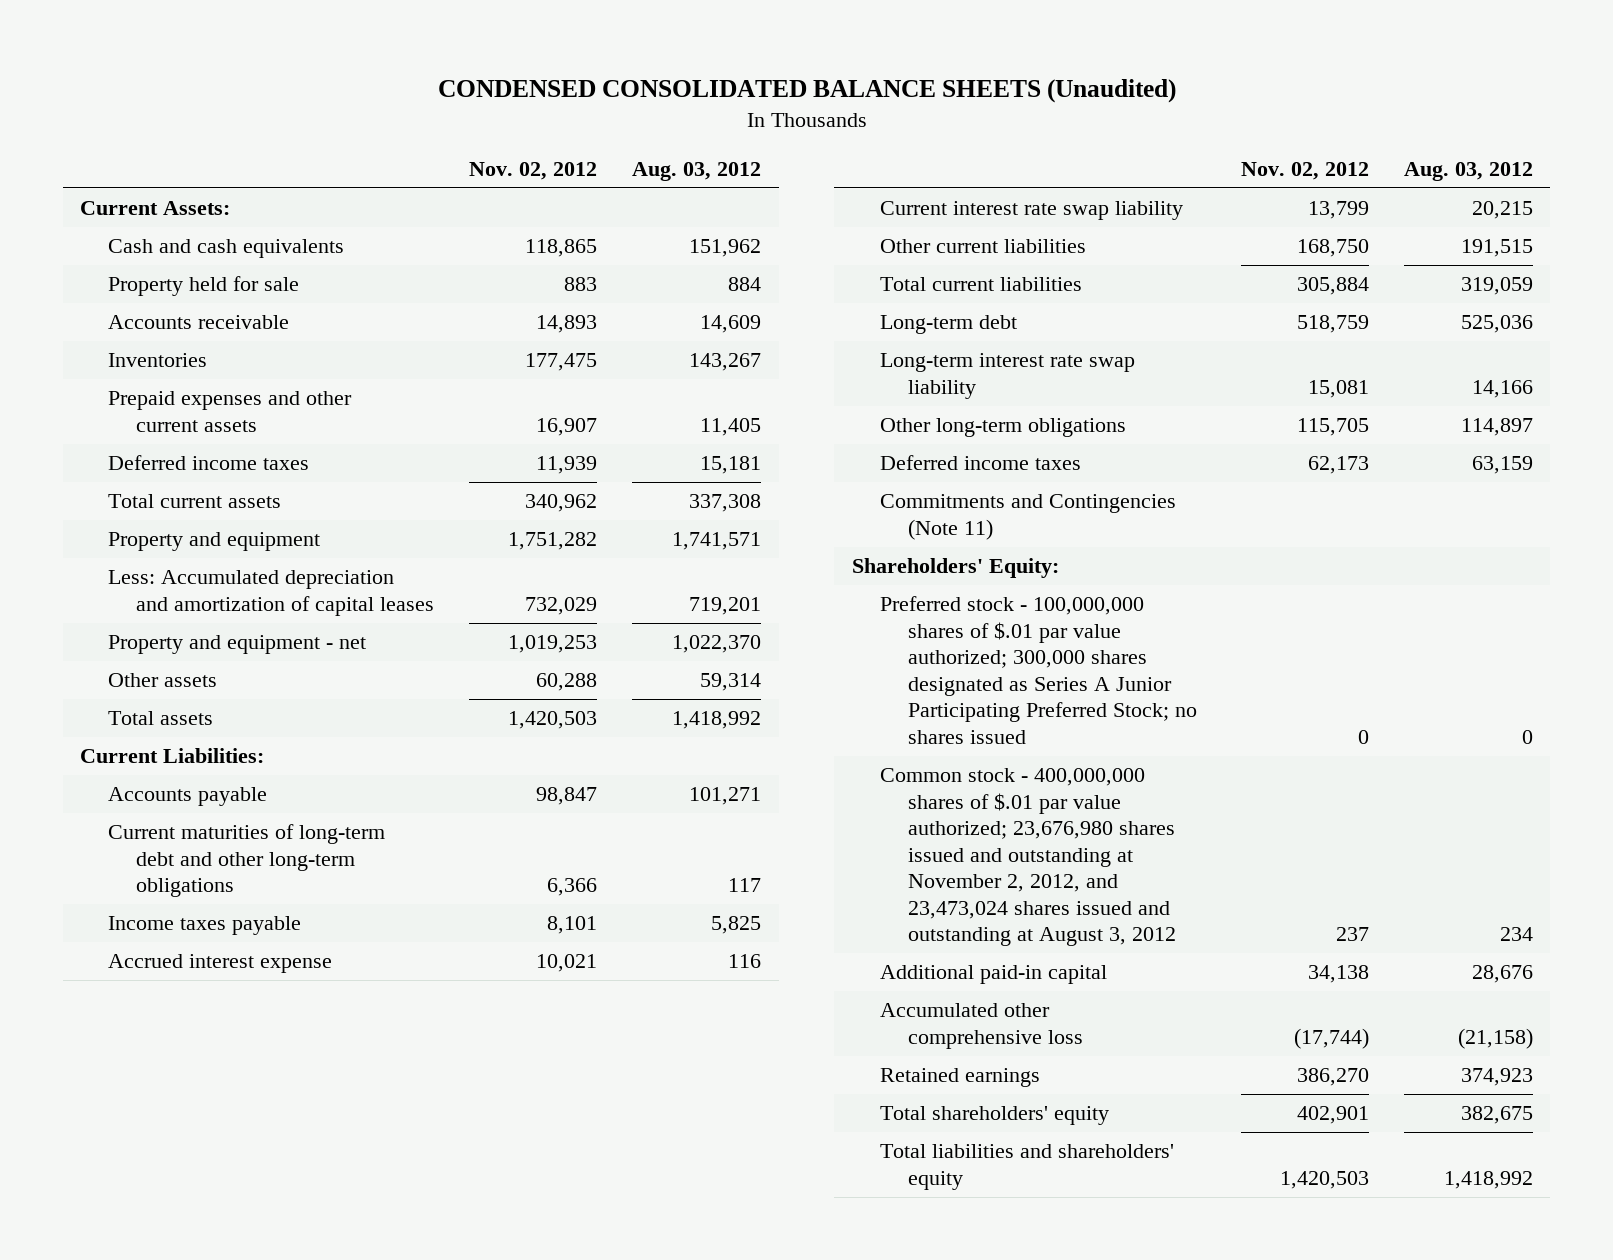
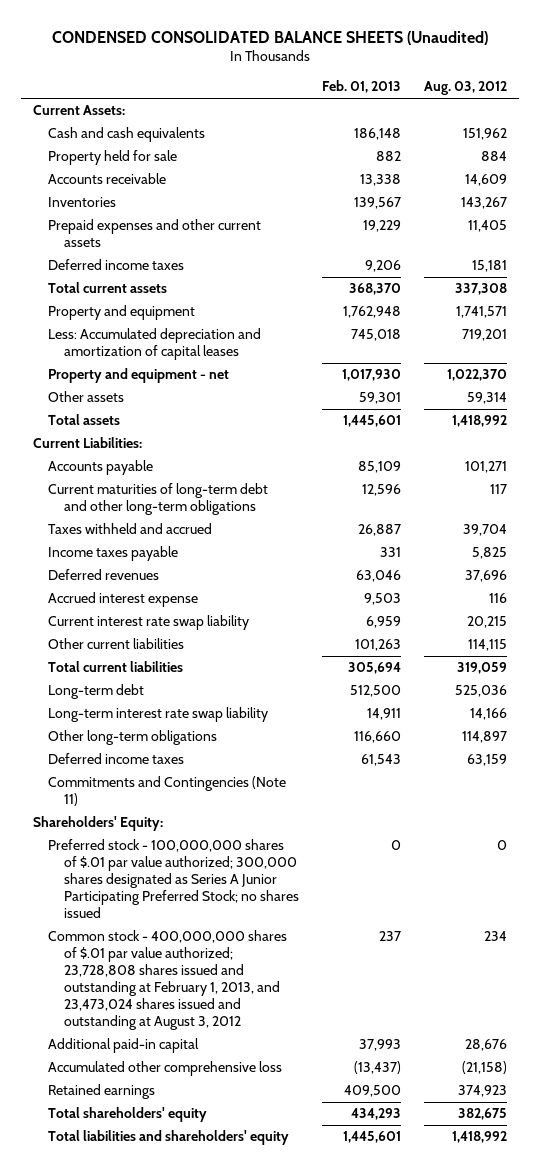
- | Nov. 02, 2012 | Aug. 03, 2012
+ | Feb. 01, 2013 | Aug. 03, 2012
+ Taxes withheld and accrued | 26,887 | 39,704
+ Deferred revenues | 63,046 | 37,696
- Other current liabilities | 168,750 | 191,515
+ Other current liabilities | 101,263 | 114,115
- Common stock - 400,000,000 shares of $.01 par value authorized; 23,676,980 shares issued and outstanding at November 2, 2012, and 23,473,024 shares issued and outstanding at August 3, 2012 | 237 | 234
+ Common stock - 400,000,000 shares of $.01 par value authorized; 23,728,808 shares issued and outstanding at February 1, 2013, and 23,473,024 shares issued and outstanding at August 3, 2012 | 237 | 234

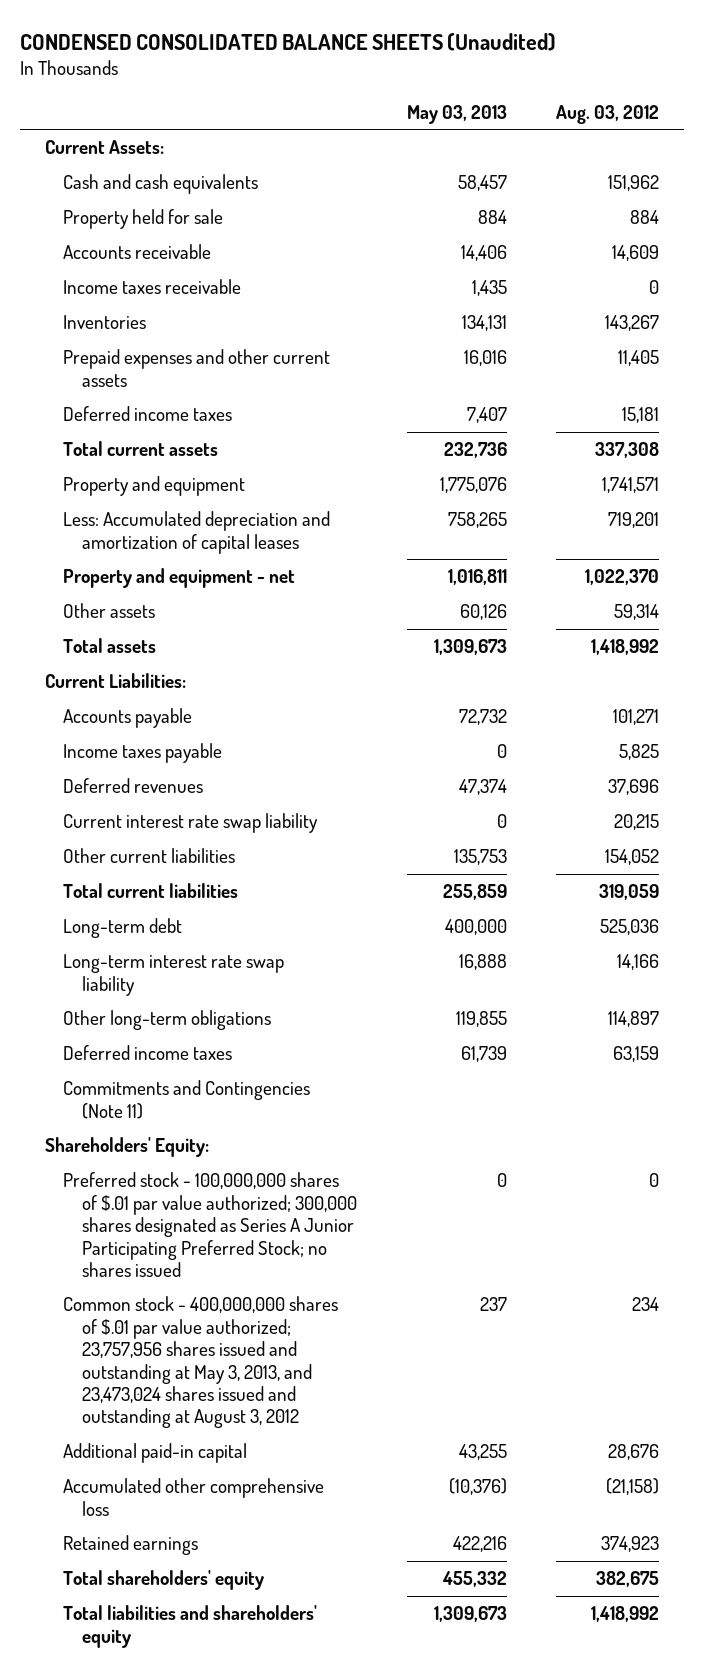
- | Feb. 01, 2013 | Aug. 03, 2012
+ | May 03, 2013 | Aug. 03, 2012
+ Income taxes receivable | 1,435 | 0
- Current maturities of long-term debt and other long-term obligations | 12,596 | 117
- Taxes withheld and accrued | 26,887 | 39,704
- Accrued interest expense | 9,503 | 116
- Other current liabilities | 101,263 | 114,115
+ Other current liabilities | 135,753 | 154,052
- Common stock - 400,000,000 shares of $.01 par value authorized; 23,728,808 shares issued and outstanding at February 1, 2013, and 23,473,024 shares issued and outstanding at August 3, 2012 | 237 | 234
+ Common stock - 400,000,000 shares of $.01 par value authorized; 23,757,956 shares issued and outstanding at May 3, 2013, and 23,473,024 shares issued and outstanding at August 3, 2012 | 237 | 234

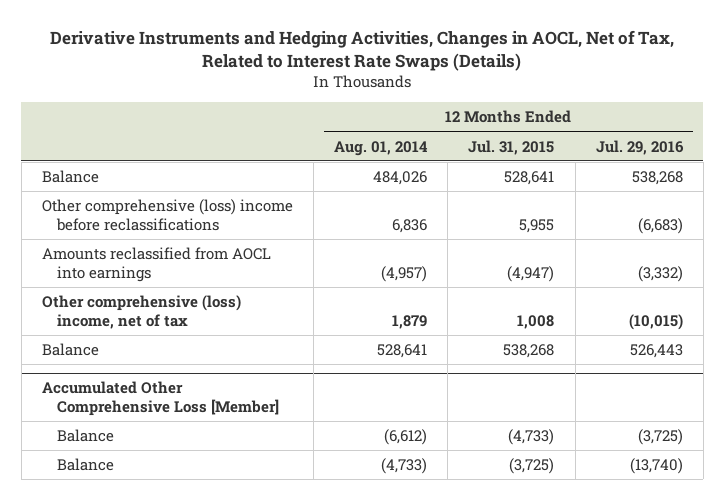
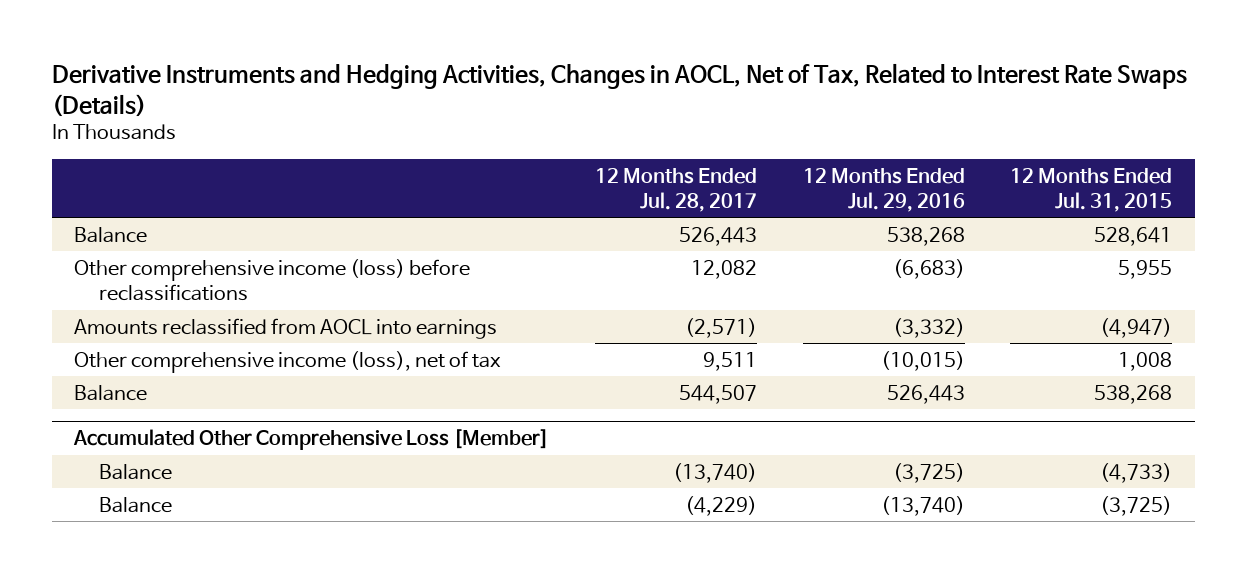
- | 12 Months Ended Aug. 01, 2014 | 12 Months Ended Jul. 31, 2015 | 12 Months Ended Jul. 29, 2016
+ | 12 Months Ended Jul. 28, 2017 | 12 Months Ended Jul. 29, 2016 | 12 Months Ended Jul. 31, 2015
- Other comprehensive (loss) income before reclassifications | 6,836 | 5,955 | (6,683)
+ Other comprehensive income (loss) before reclassifications | 12,082 | (6,683) | 5,955
- Other comprehensive (loss) income, net of tax | 1,879 | 1,008 | (10,015)
+ Other comprehensive income (loss), net of tax | 9,511 | (10,015) | 1,008

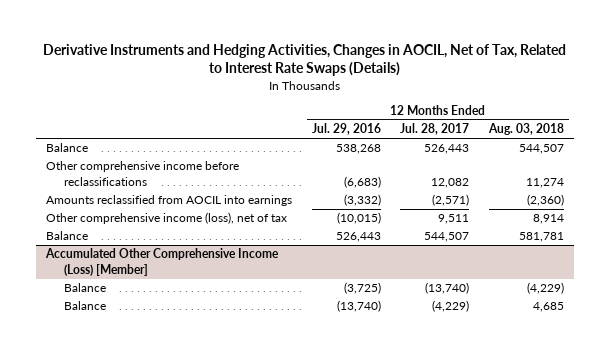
- Derivative Instruments and Hedging Activities, Changes in AOCL, Net of Tax, Related to Interest Rate Swaps (Details)
+ Derivative Instruments and Hedging Activities, Changes in AOCIL, Net of Tax, Related to Interest Rate Swaps (Details)
- | 12 Months Ended Jul. 28, 2017 | 12 Months Ended Jul. 29, 2016 | 12 Months Ended Jul. 31, 2015
+ | 12 Months Ended Jul. 29, 2016 | 12 Months Ended Jul. 28, 2017 | 12 Months Ended Aug. 03, 2018
- Other comprehensive income (loss) before reclassifications | 12,082 | (6,683) | 5,955
- Amounts reclassified from AOCL into earnings | (2,571) | (3,332) | (4,947)
+ Other comprehensive income before reclassifications | (6,683) | 12,082 | 11,274
+ Amounts reclassified from AOCIL into earnings | (3,332) | (2,571) | (2,360)
- Accumulated Other Comprehensive Loss [Member]
+ Accumulated Other Comprehensive Income (Loss) [Member]

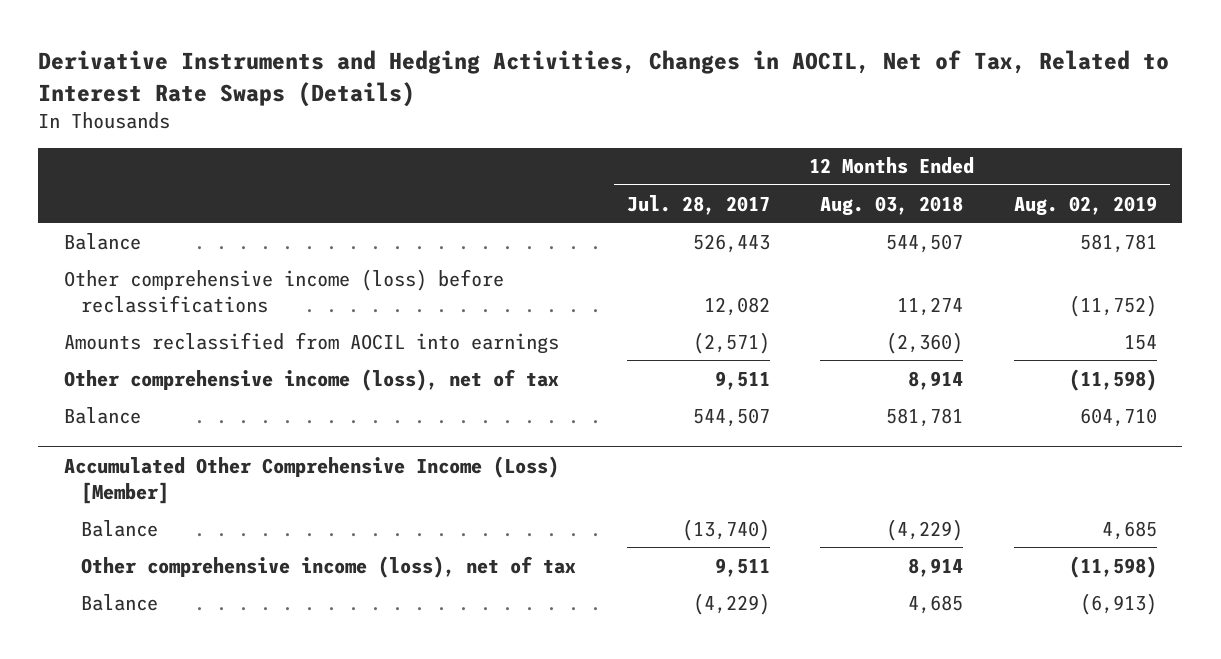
- | 12 Months Ended Jul. 29, 2016 | 12 Months Ended Jul. 28, 2017 | 12 Months Ended Aug. 03, 2018
+ | 12 Months Ended Jul. 28, 2017 | 12 Months Ended Aug. 03, 2018 | 12 Months Ended Aug. 02, 2019
- Other comprehensive income before reclassifications | (6,683) | 12,082 | 11,274
+ Other comprehensive income (loss) before reclassifications | 12,082 | 11,274 | (11,752)
@ Accumulated Other Comprehensive Income (Loss) [Member]
+ Other comprehensive income (loss), net of tax | 9,511 | 8,914 | (11,598)

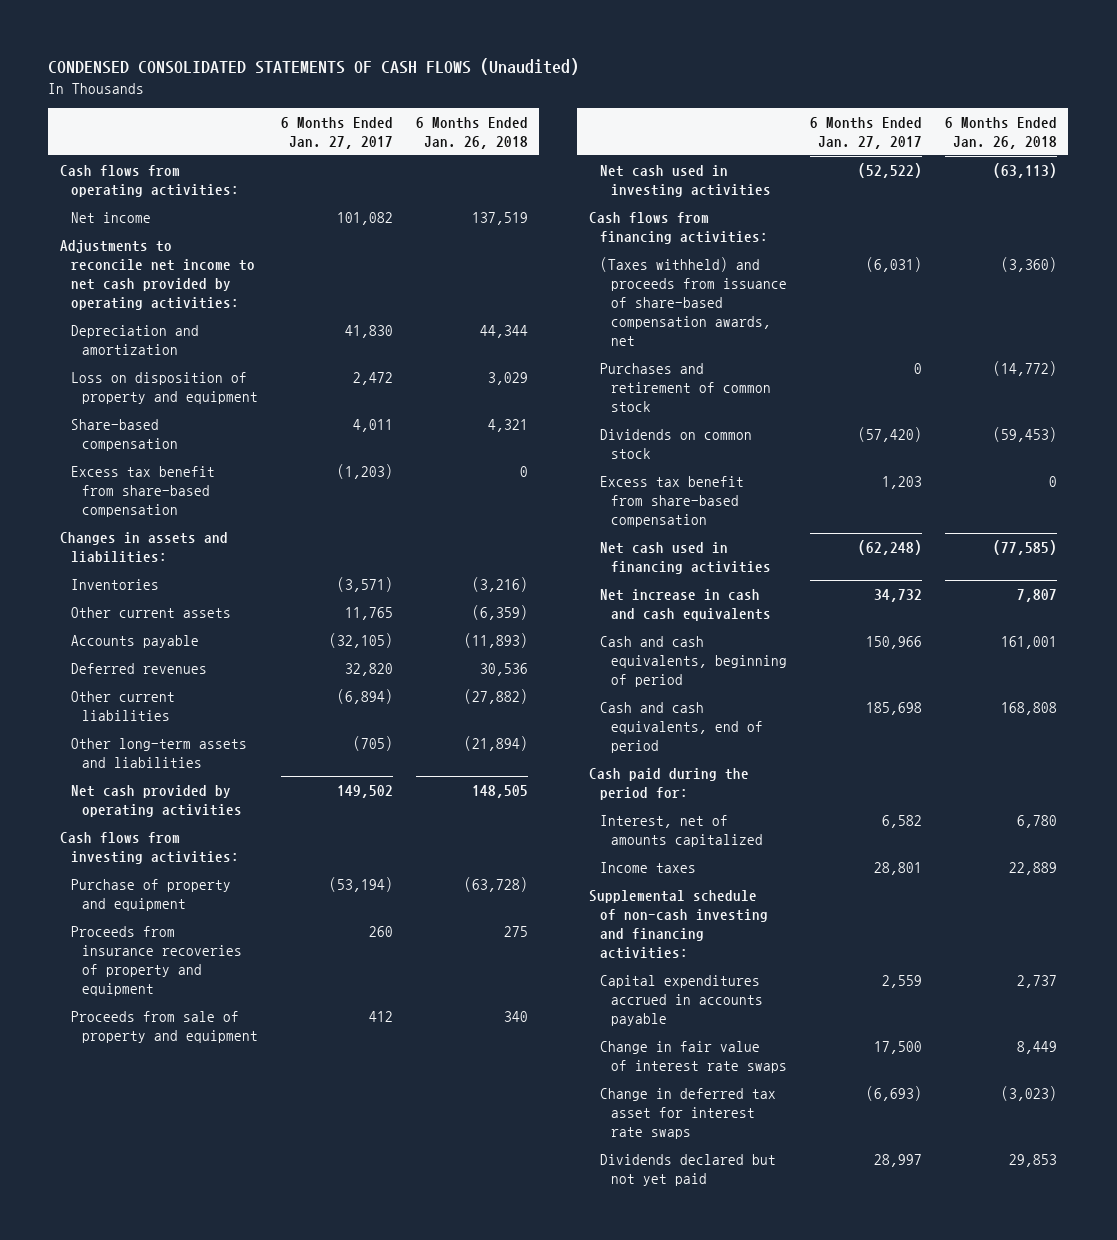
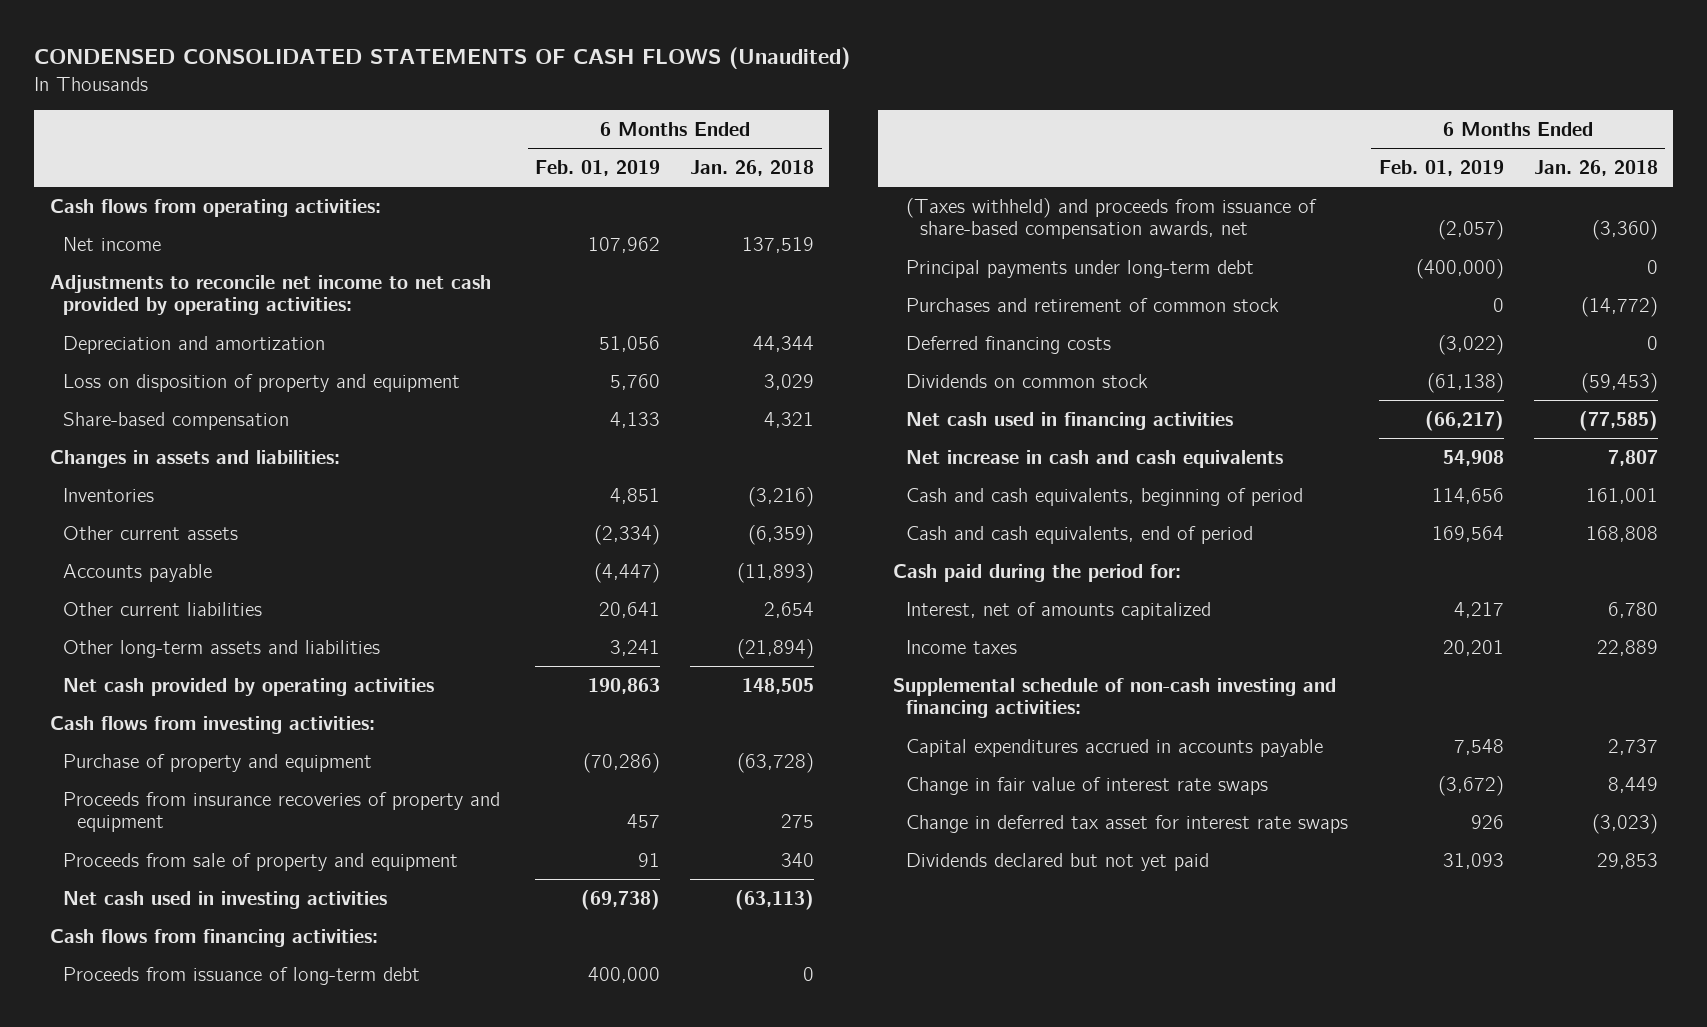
- | 6 Months Ended Jan. 27, 2017 | 6 Months Ended Jan. 26, 2018
+ | 6 Months Ended Feb. 01, 2019 | 6 Months Ended Jan. 26, 2018
- Excess tax benefit from share-based compensation | (1,203) | 0
- Deferred revenues | 32,820 | 30,536
- Other current liabilities | (6,894) | (27,882)
+ Other current liabilities | 20,641 | 2,654
+ Proceeds from issuance of long-term debt | 400,000 | 0
+ Principal payments under long-term debt | (400,000) | 0
+ Deferred financing costs | (3,022) | 0
- Excess tax benefit from share-based compensation | 1,203 | 0

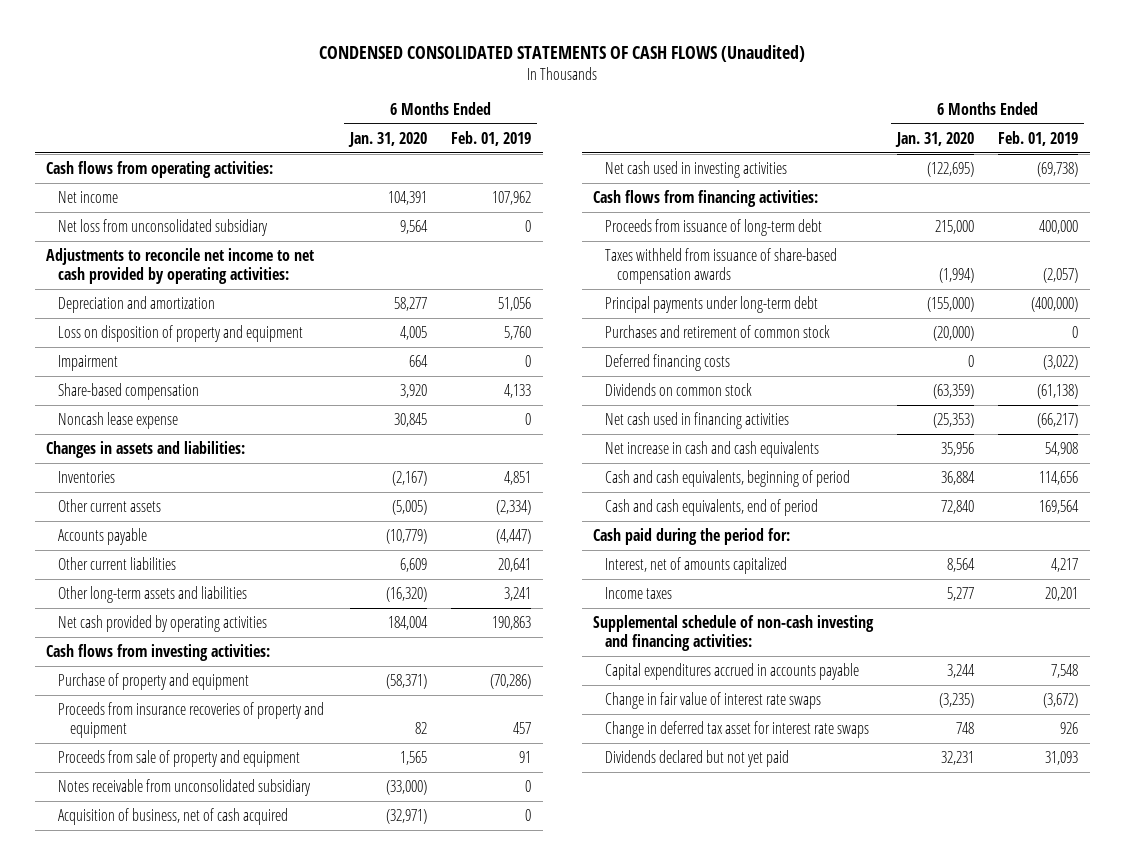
- | 6 Months Ended Feb. 01, 2019 | 6 Months Ended Jan. 26, 2018
+ | 6 Months Ended Jan. 31, 2020 | 6 Months Ended Feb. 01, 2019
+ Net loss from unconsolidated subsidiary | 9,564 | 0
+ Impairment | 664 | 0
+ Noncash lease expense | 30,845 | 0
+ Notes receivable from unconsolidated subsidiary | (33,000) | 0
+ Acquisition of business, net of cash acquired | (32,971) | 0
- (Taxes withheld) and proceeds from issuance of share-based compensation awards, net | (2,057) | (3,360)
+ Taxes withheld from issuance of share-based compensation awards | (1,994) | (2,057)

